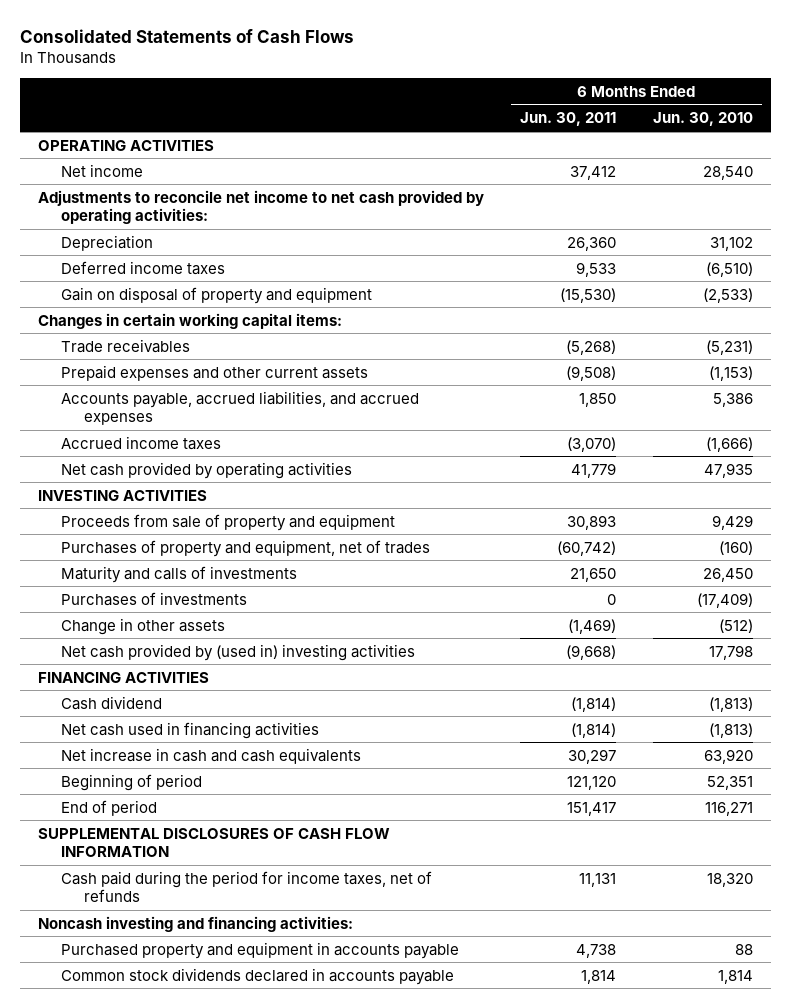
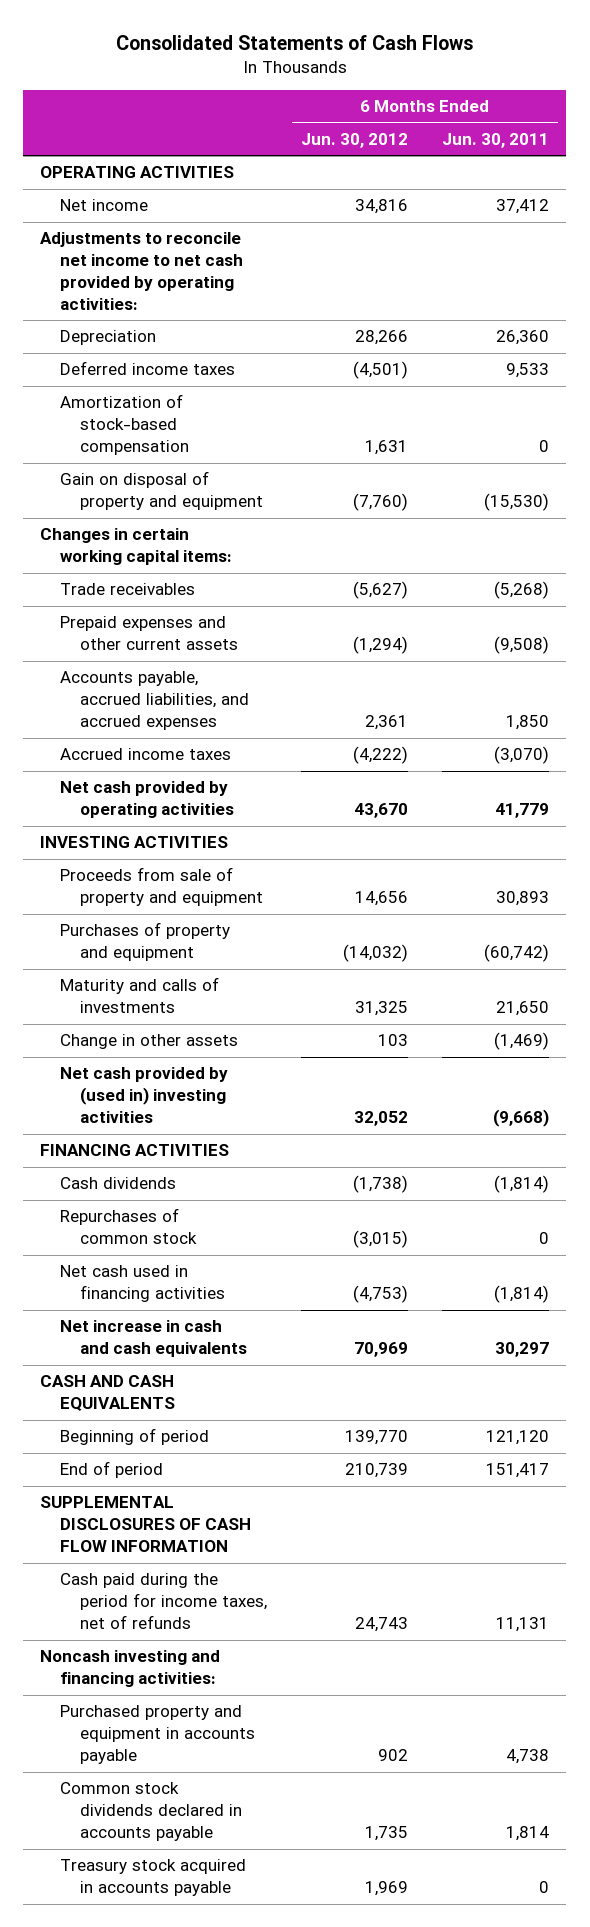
- | 6 Months Ended Jun. 30, 2011 | 6 Months Ended Jun. 30, 2010
+ | 6 Months Ended Jun. 30, 2012 | 6 Months Ended Jun. 30, 2011
+ Amortization of stock-based compensation | 1,631 | 0
- Purchases of property and equipment, net of trades | (60,742) | (160)
+ Purchases of property and equipment | (14,032) | (60,742)
- Purchases of investments | 0 | (17,409)
- Cash dividend | (1,814) | (1,813)
+ Cash dividends | (1,738) | (1,814)
+ Repurchases of common stock | (3,015) | 0
+ CASH AND CASH EQUIVALENTS
+ Treasury stock acquired in accounts payable | 1,969 | 0

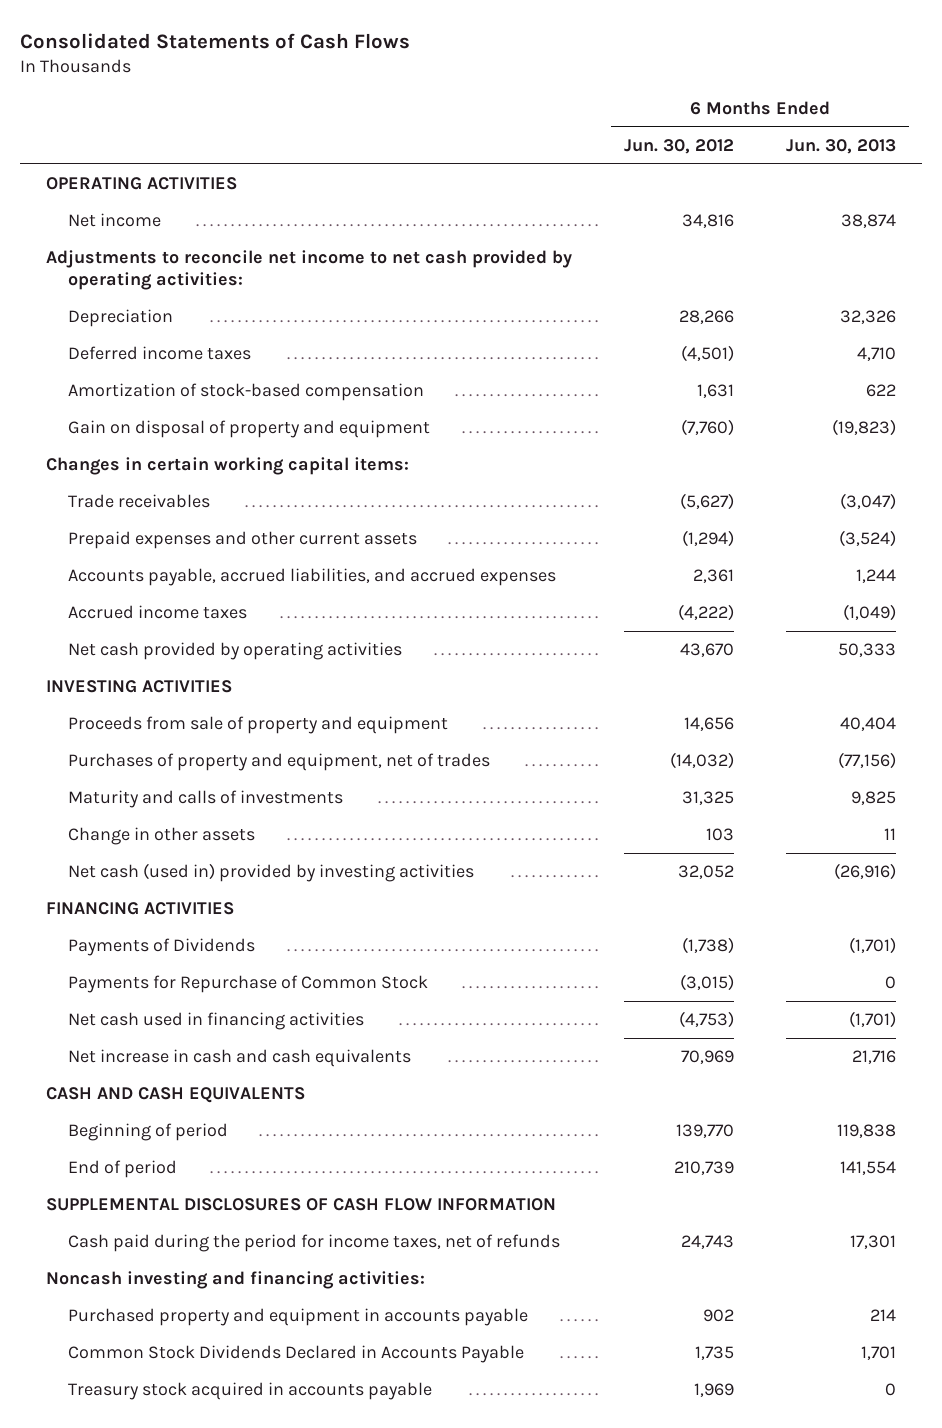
- | 6 Months Ended Jun. 30, 2012 | 6 Months Ended Jun. 30, 2011
+ | 6 Months Ended Jun. 30, 2012 | 6 Months Ended Jun. 30, 2013
- Purchases of property and equipment | (14,032) | (60,742)
+ Purchases of property and equipment, net of trades | (14,032) | (77,156)
- Net cash provided by (used in) investing activities | 32,052 | (9,668)
+ Net cash (used in) provided by investing activities | 32,052 | (26,916)
- Cash dividends | (1,738) | (1,814)
- Repurchases of common stock | (3,015) | 0
+ Payments of Dividends | (1,738) | (1,701)
+ Payments for Repurchase of Common Stock | (3,015) | 0
- Common stock dividends declared in accounts payable | 1,735 | 1,814
+ Common Stock Dividends Declared in Accounts Payable | 1,735 | 1,701

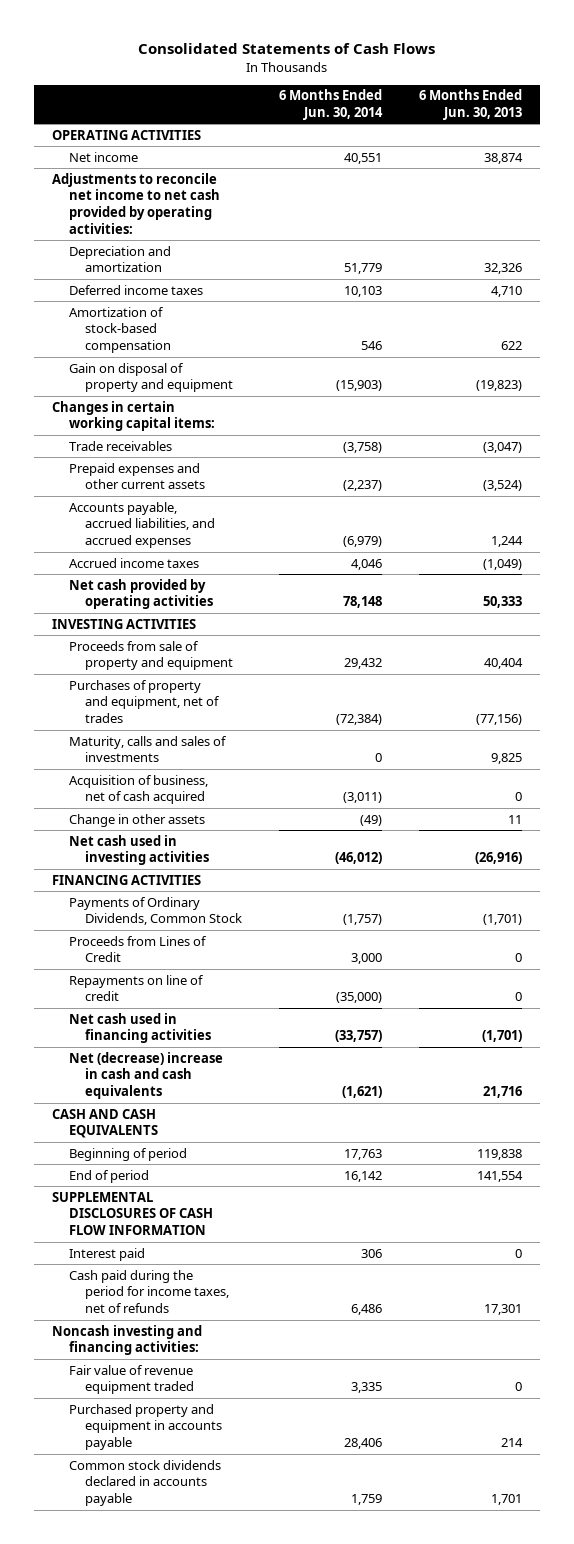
- | 6 Months Ended Jun. 30, 2012 | 6 Months Ended Jun. 30, 2013
+ | 6 Months Ended Jun. 30, 2014 | 6 Months Ended Jun. 30, 2013
- Depreciation | 28,266 | 32,326
+ Depreciation and amortization | 51,779 | 32,326
- Maturity and calls of investments | 31,325 | 9,825
+ Maturity, calls and sales of investments | 0 | 9,825
+ Acquisition of business, net of cash acquired | (3,011) | 0
- Net cash (used in) provided by investing activities | 32,052 | (26,916)
+ Net cash used in investing activities | (46,012) | (26,916)
- Payments of Dividends | (1,738) | (1,701)
- Payments for Repurchase of Common Stock | (3,015) | 0
+ Payments of Ordinary Dividends, Common Stock | (1,757) | (1,701)
+ Proceeds from Lines of Credit | 3,000 | 0
+ Repayments on line of credit | (35,000) | 0
- Net increase in cash and cash equivalents | 70,969 | 21,716
+ Net (decrease) increase in cash and cash equivalents | (1,621) | 21,716
+ Interest paid | 306 | 0
+ Fair value of revenue equipment traded | 3,335 | 0
- Common Stock Dividends Declared in Accounts Payable | 1,735 | 1,701
- Treasury stock acquired in accounts payable | 1,969 | 0
+ Common stock dividends declared in accounts payable | 1,759 | 1,701

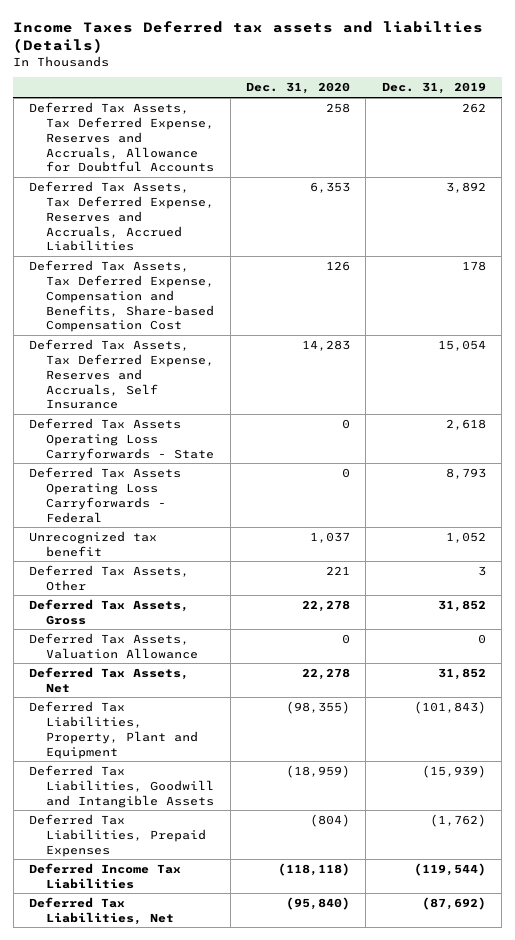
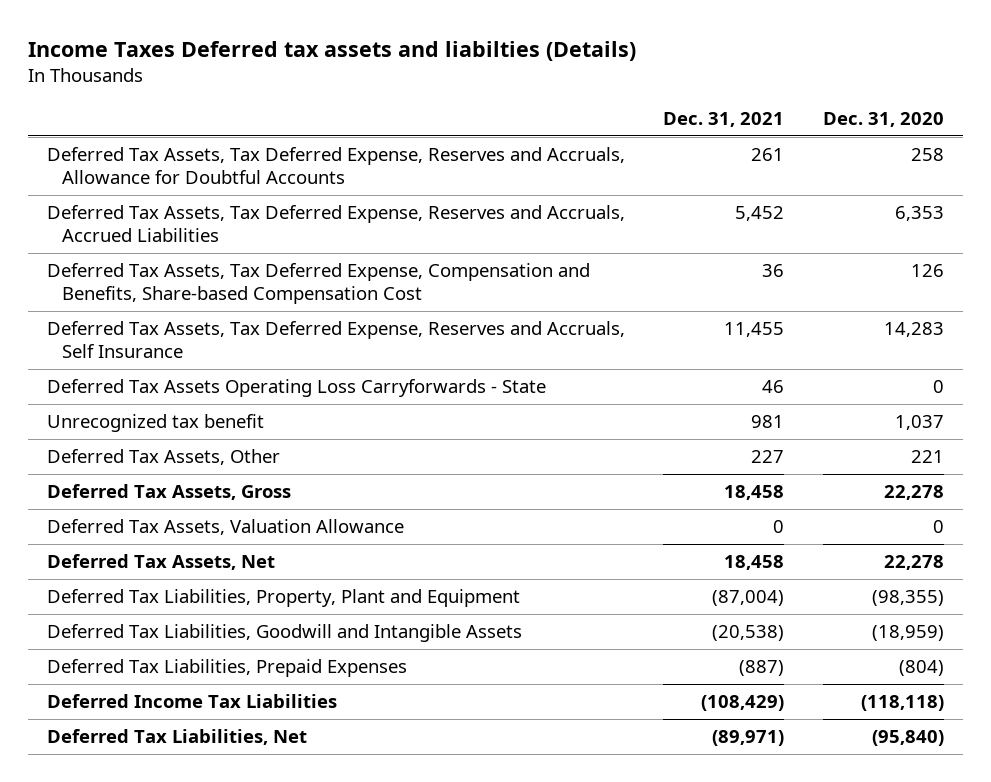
- | Dec. 31, 2020 | Dec. 31, 2019
+ | Dec. 31, 2021 | Dec. 31, 2020
- Deferred Tax Assets Operating Loss Carryforwards - Federal | 0 | 8,793

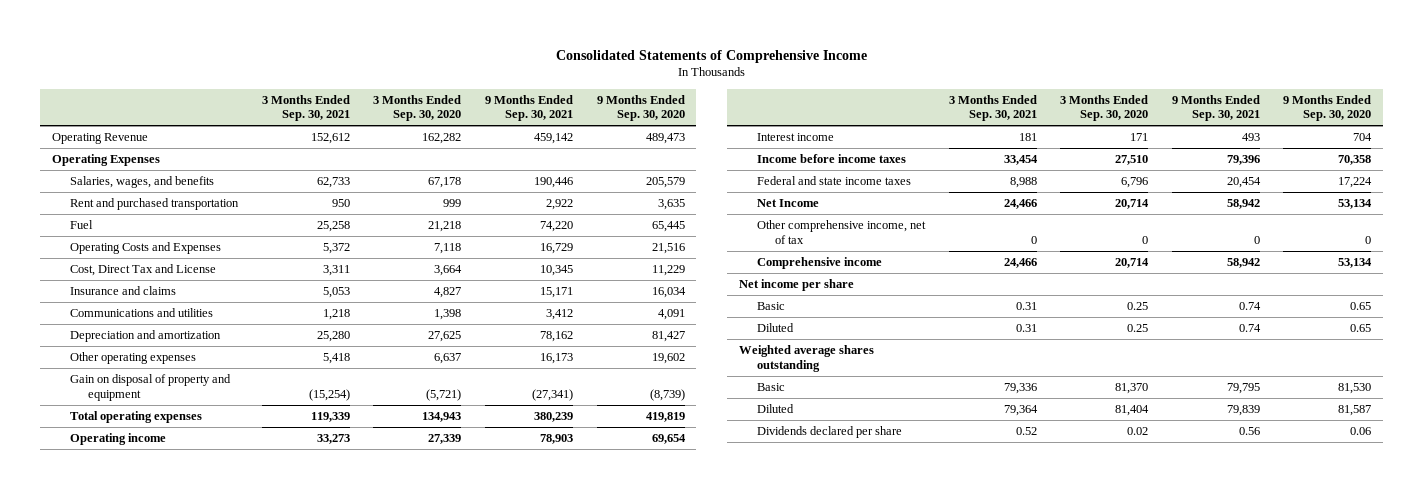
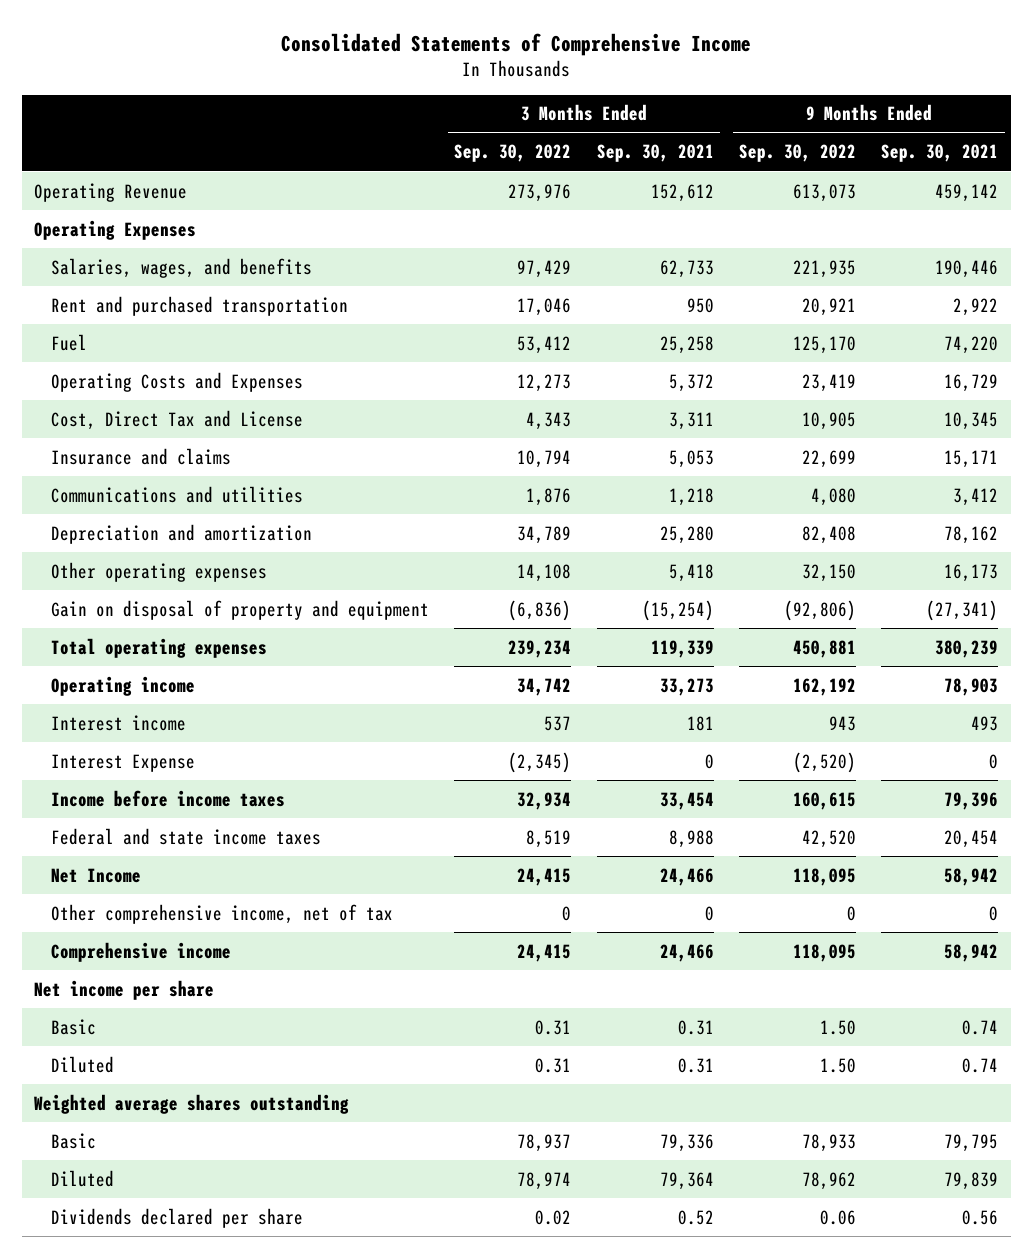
- | 3 Months Ended Sep. 30, 2021 | 3 Months Ended Sep. 30, 2020 | 9 Months Ended Sep. 30, 2021 | 9 Months Ended Sep. 30, 2020
+ | 3 Months Ended Sep. 30, 2022 | 3 Months Ended Sep. 30, 2021 | 9 Months Ended Sep. 30, 2022 | 9 Months Ended Sep. 30, 2021
+ Interest Expense | (2,345) | 0 | (2,520) | 0

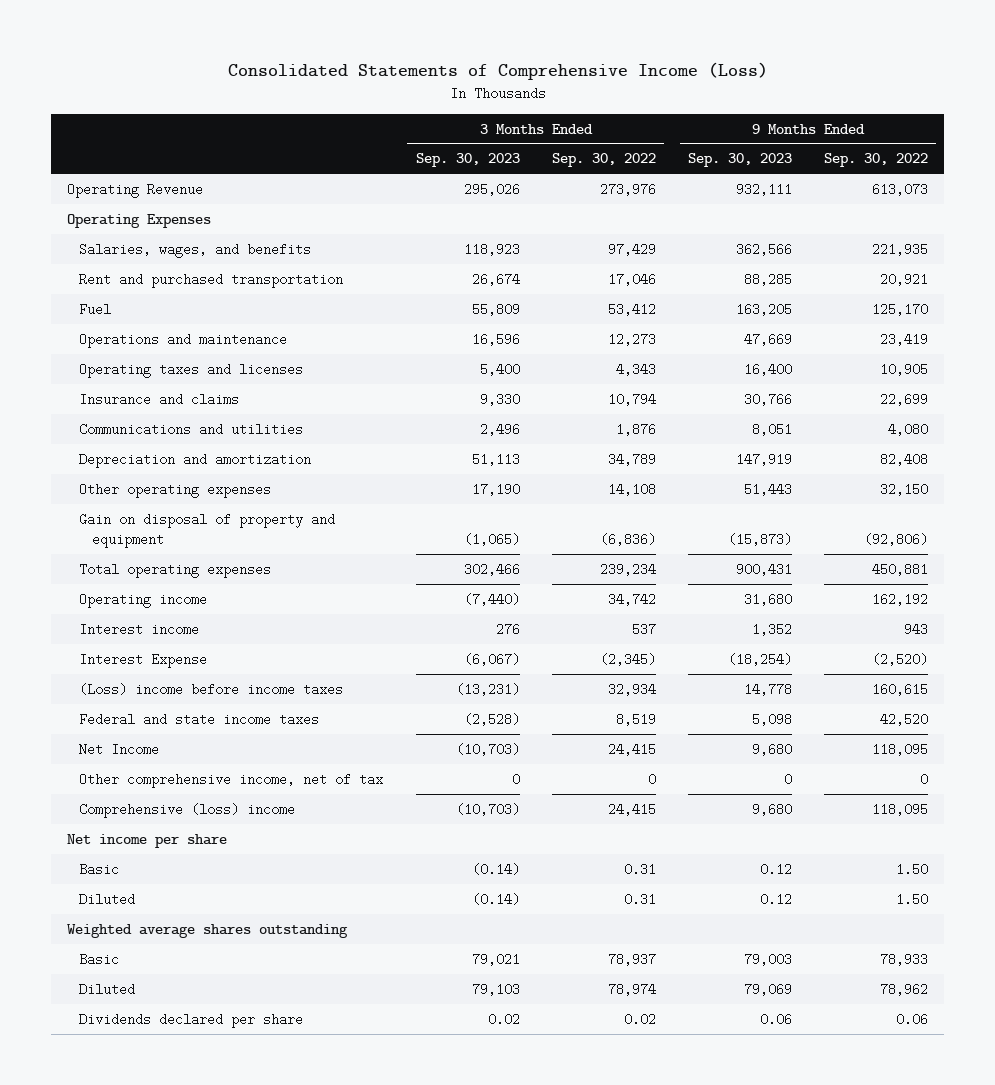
- Consolidated Statements of Comprehensive Income
+ Consolidated Statements of Comprehensive Income (Loss)
- | 3 Months Ended Sep. 30, 2022 | 3 Months Ended Sep. 30, 2021 | 9 Months Ended Sep. 30, 2022 | 9 Months Ended Sep. 30, 2021
+ | 3 Months Ended Sep. 30, 2023 | 3 Months Ended Sep. 30, 2022 | 9 Months Ended Sep. 30, 2023 | 9 Months Ended Sep. 30, 2022
- Operating Costs and Expenses | 12,273 | 5,372 | 23,419 | 16,729
- Cost, Direct Tax and License | 4,343 | 3,311 | 10,905 | 10,345
+ Operations and maintenance | 16,596 | 12,273 | 47,669 | 23,419
+ Operating taxes and licenses | 5,400 | 4,343 | 16,400 | 10,905
- Income before income taxes | 32,934 | 33,454 | 160,615 | 79,396
+ (Loss) income before income taxes | (13,231) | 32,934 | 14,778 | 160,615
- Comprehensive income | 24,415 | 24,466 | 118,095 | 58,942
+ Comprehensive (loss) income | (10,703) | 24,415 | 9,680 | 118,095

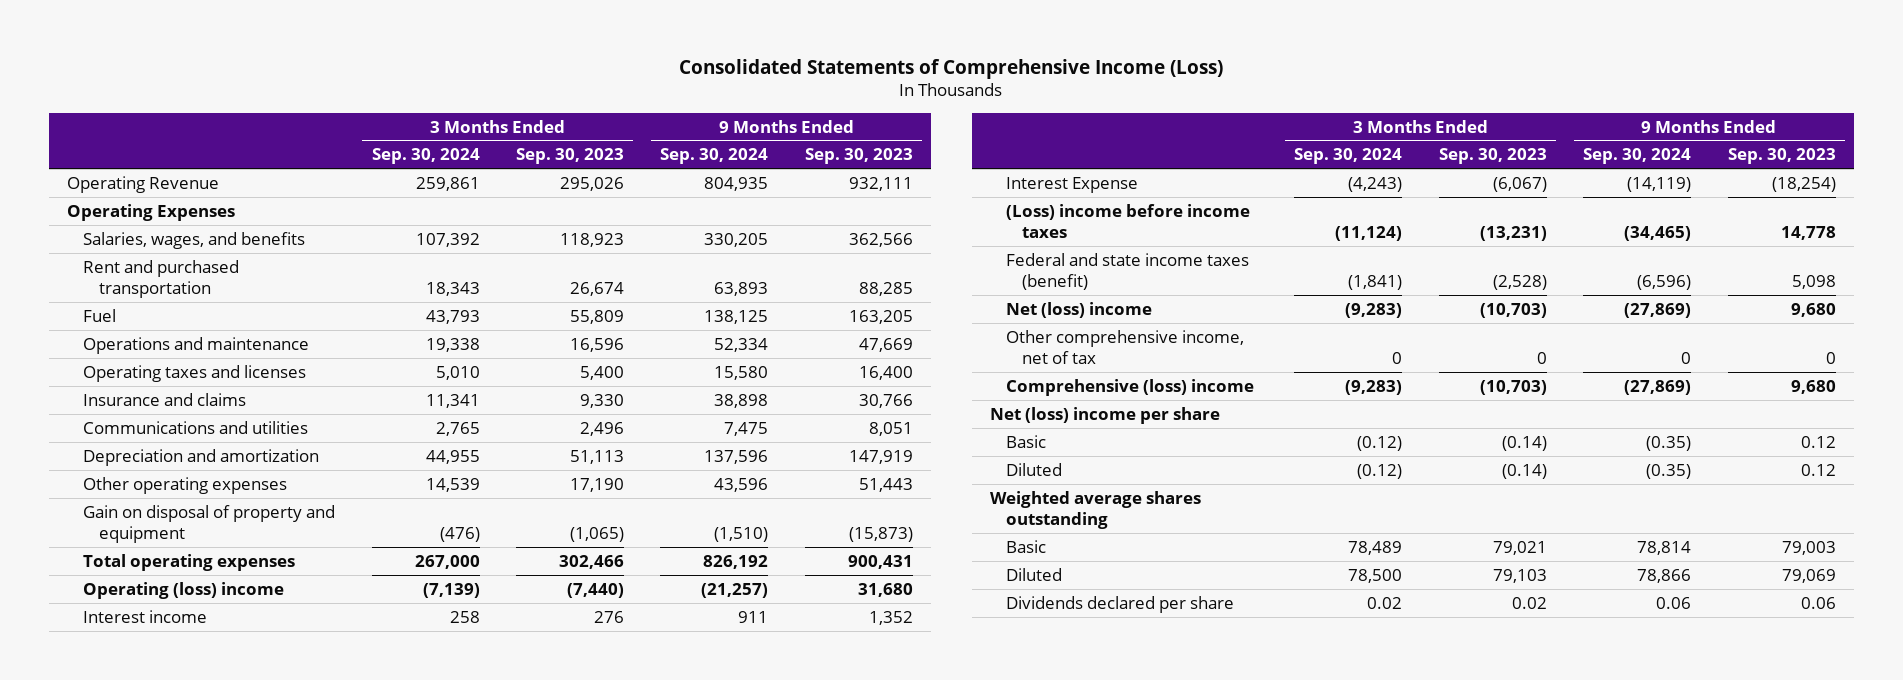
- | 3 Months Ended Sep. 30, 2023 | 3 Months Ended Sep. 30, 2022 | 9 Months Ended Sep. 30, 2023 | 9 Months Ended Sep. 30, 2022
+ | 3 Months Ended Sep. 30, 2024 | 3 Months Ended Sep. 30, 2023 | 9 Months Ended Sep. 30, 2024 | 9 Months Ended Sep. 30, 2023
- Operating income | (7,440) | 34,742 | 31,680 | 162,192
+ Operating (loss) income | (7,139) | (7,440) | (21,257) | 31,680
- Federal and state income taxes | (2,528) | 8,519 | 5,098 | 42,520
- Net Income | (10,703) | 24,415 | 9,680 | 118,095
+ Federal and state income taxes (benefit) | (1,841) | (2,528) | (6,596) | 5,098
+ Net (loss) income | (9,283) | (10,703) | (27,869) | 9,680
- Net income per share
+ Net (loss) income per share

